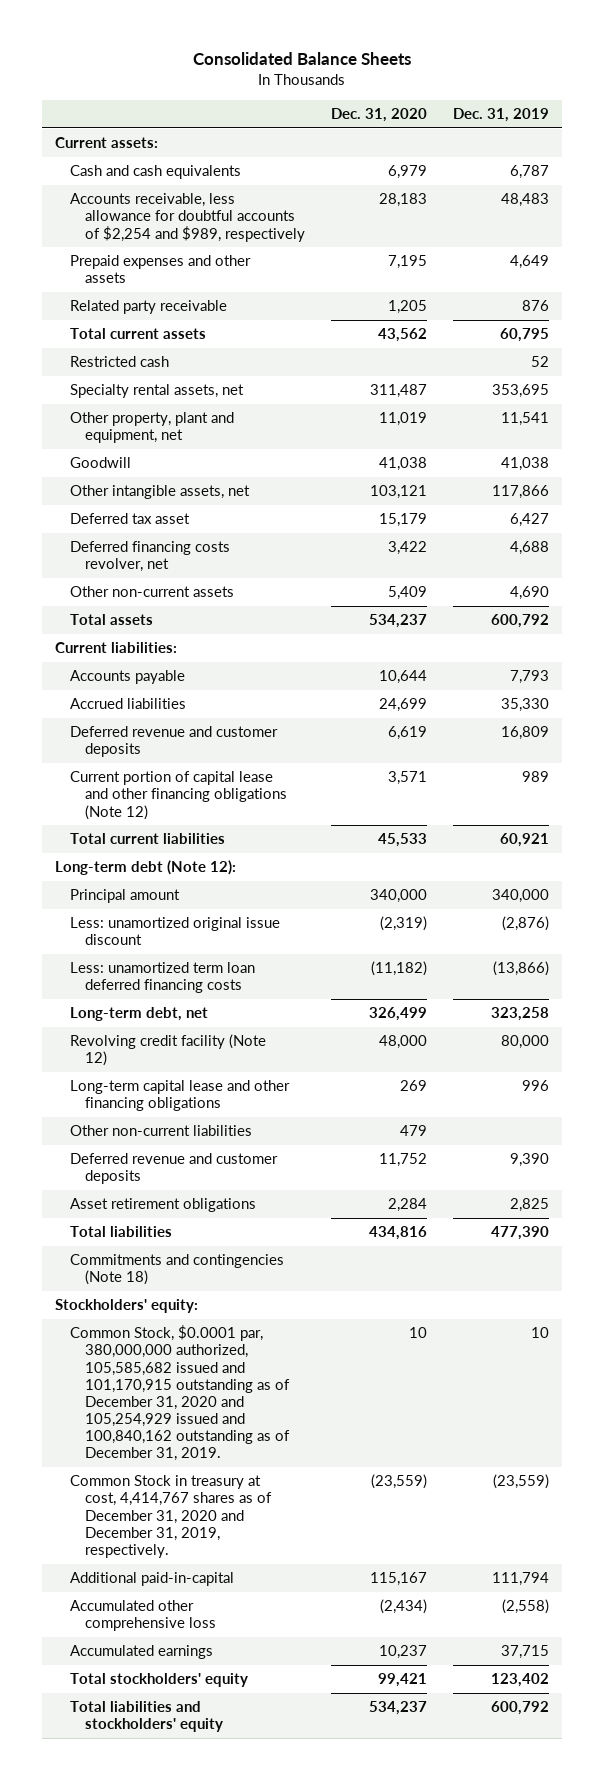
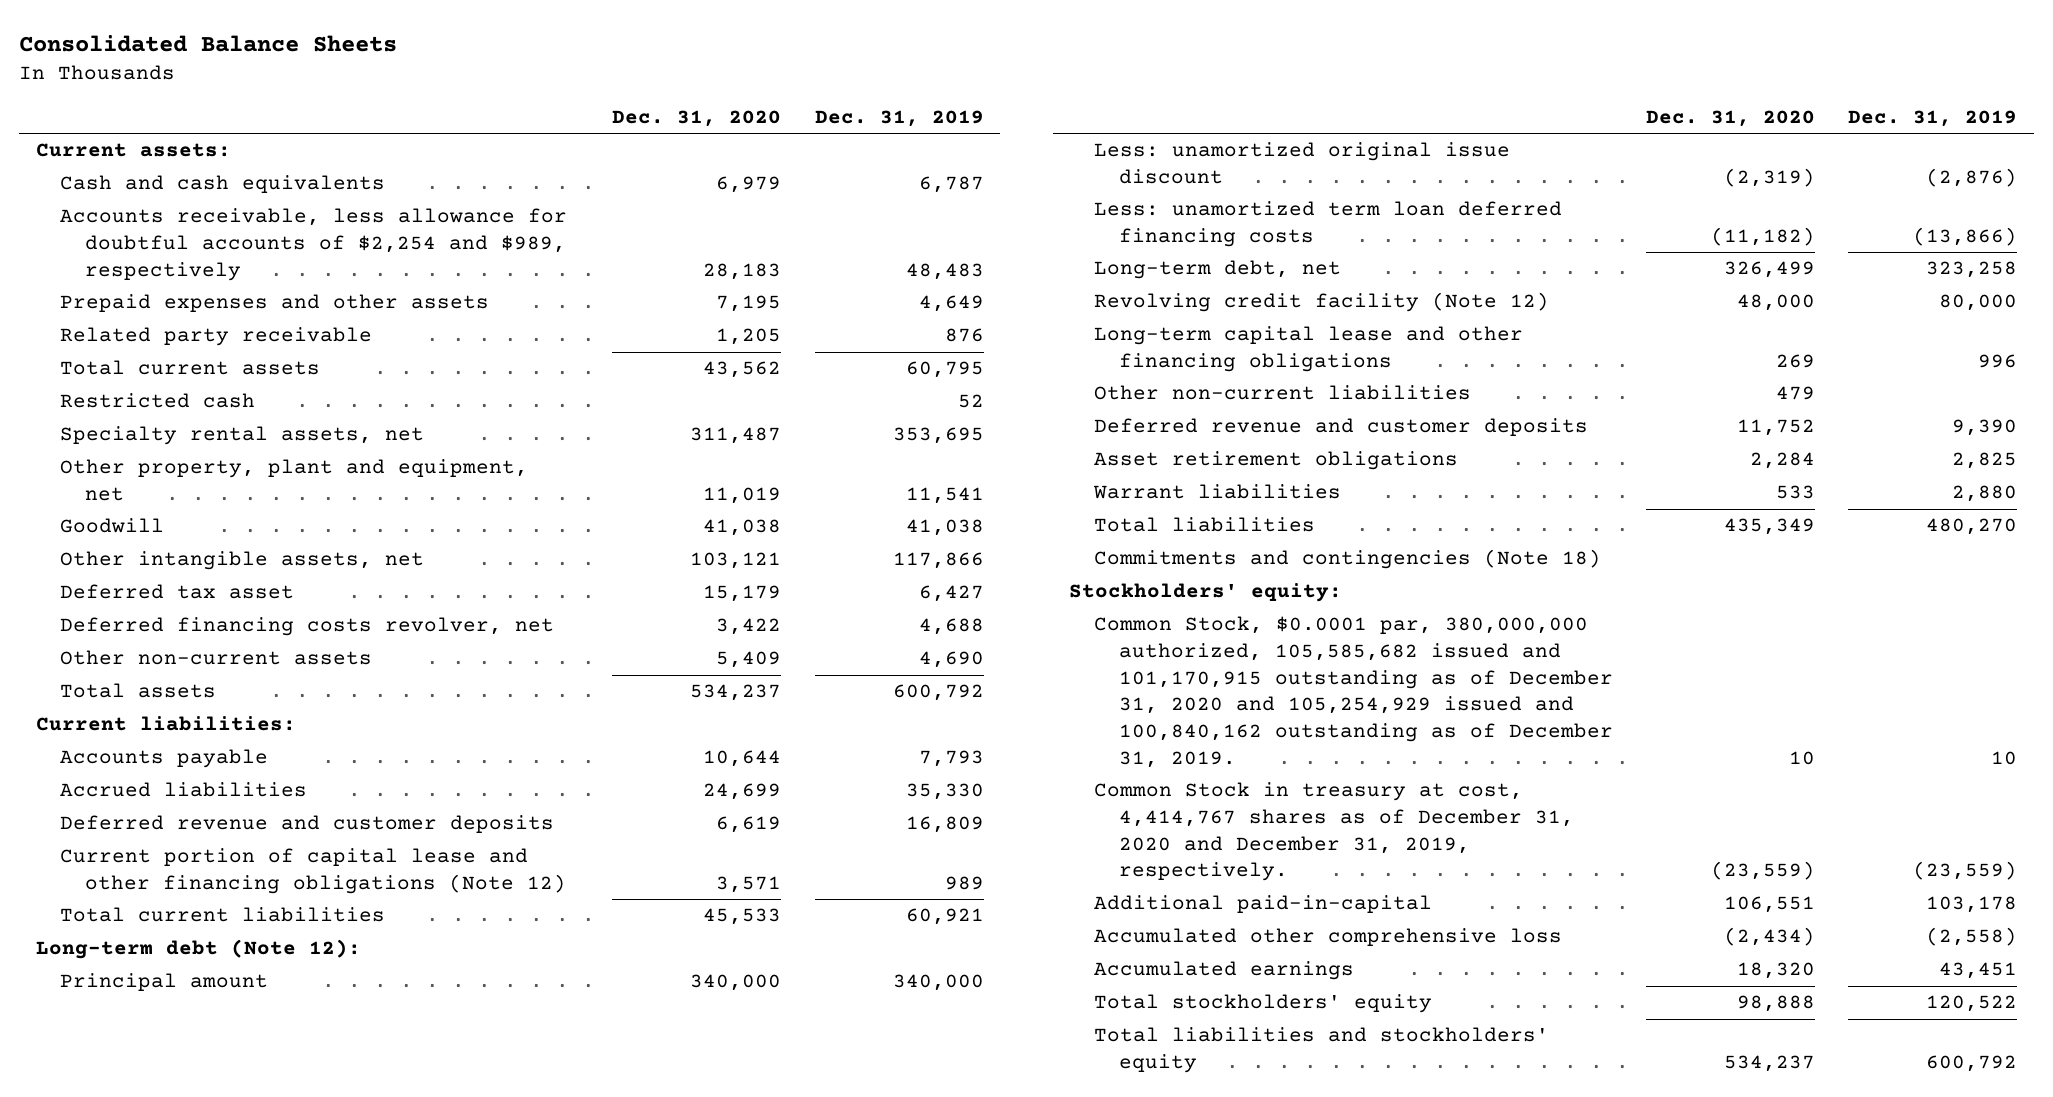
- Total liabilities | 434,816 | 477,390
+ Warrant liabilities | 533 | 2,880
+ Total liabilities | 435,349 | 480,270
- Additional paid-in-capital | 115,167 | 111,794
+ Additional paid-in-capital | 106,551 | 103,178
- Accumulated earnings | 10,237 | 37,715
- Total stockholders' equity | 99,421 | 123,402
+ Accumulated earnings | 18,320 | 43,451
+ Total stockholders' equity | 98,888 | 120,522

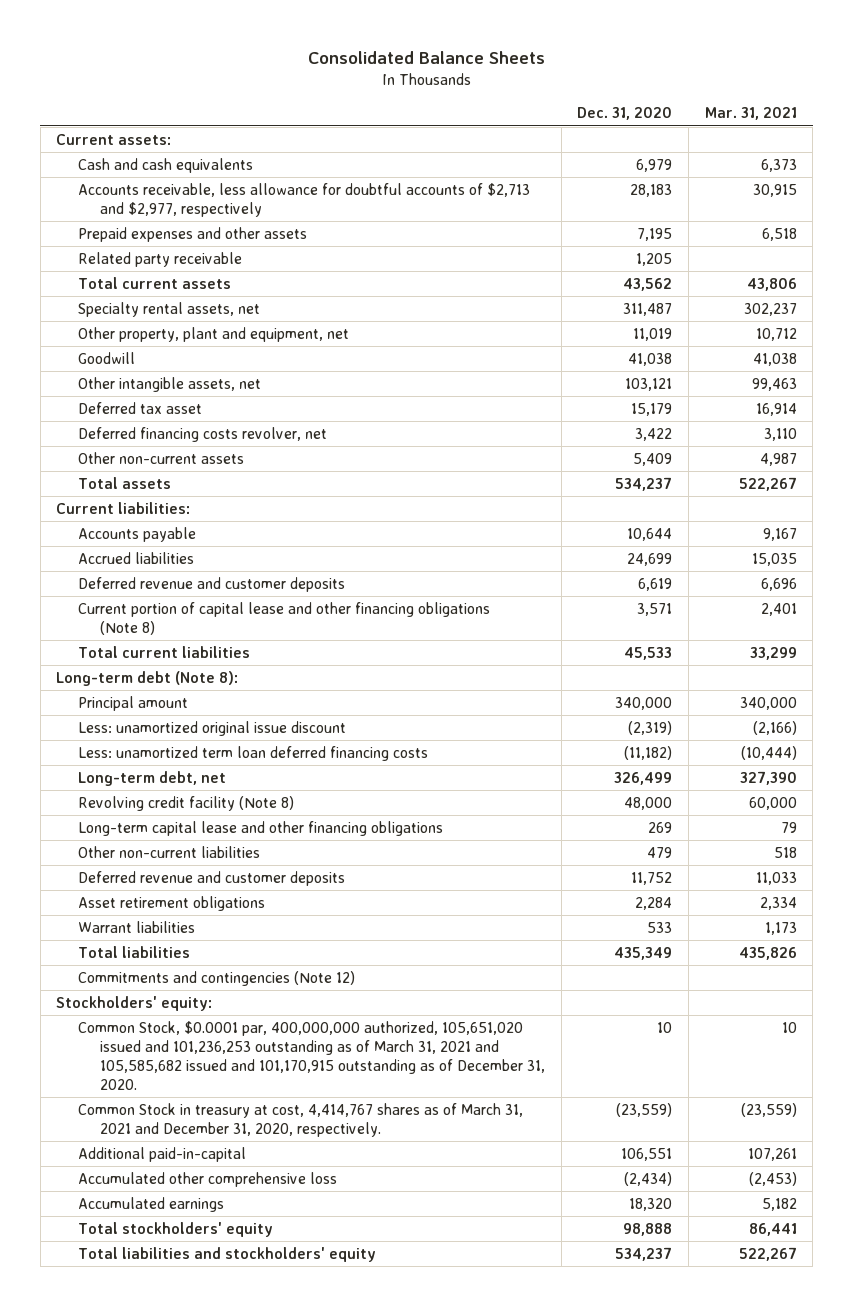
- | Dec. 31, 2020 | Dec. 31, 2019
+ | Dec. 31, 2020 | Mar. 31, 2021
- Accounts receivable, less allowance for doubtful accounts of $2,254 and $989, respectively | 28,183 | 48,483
+ Accounts receivable, less allowance for doubtful accounts of $2,713 and $2,977, respectively | 28,183 | 30,915
- Restricted cash | | 52
- Current portion of capital lease and other financing obligations (Note 12) | 3,571 | 989
+ Current portion of capital lease and other financing obligations (Note 8) | 3,571 | 2,401
- Long-term debt (Note 12):
+ Long-term debt (Note 8):
- Revolving credit facility (Note 12) | 48,000 | 80,000
+ Revolving credit facility (Note 8) | 48,000 | 60,000
- Commitments and contingencies (Note 18)
+ Commitments and contingencies (Note 12)
- Common Stock, $0.0001 par, 380,000,000 authorized, 105,585,682 issued and 101,170,915 outstanding as of December 31, 2020 and 105,254,929 issued and 100,840,162 outstanding as of December 31, 2019. | 10 | 10
- Common Stock in treasury at cost, 4,414,767 shares as of December 31, 2020 and December 31, 2019, respectively. | (23,559) | (23,559)
+ Common Stock, $0.0001 par, 400,000,000 authorized, 105,651,020 issued and 101,236,253 outstanding as of March 31, 2021 and 105,585,682 issued and 101,170,915 outstanding as of December 31, 2020. | 10 | 10
+ Common Stock in treasury at cost, 4,414,767 shares as of March 31, 2021 and December 31, 2020, respectively. | (23,559) | (23,559)

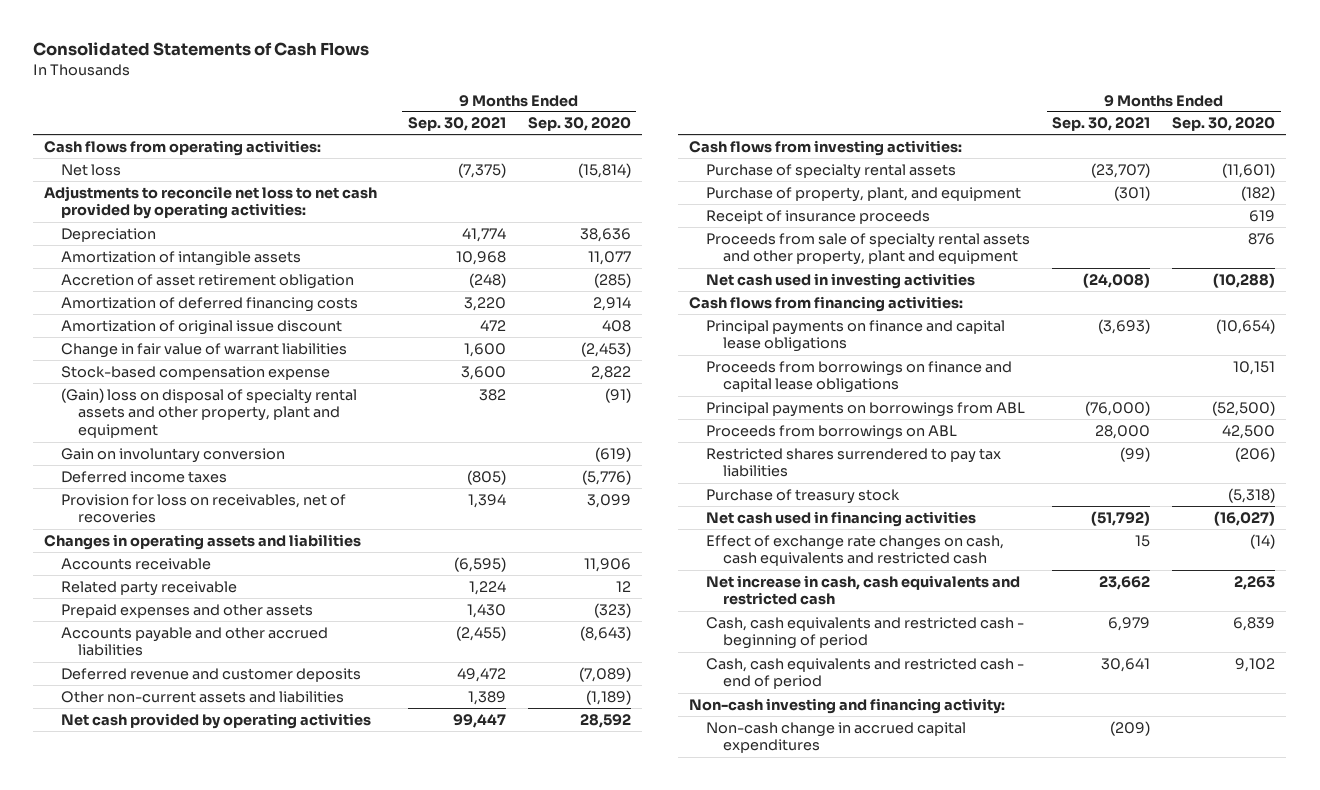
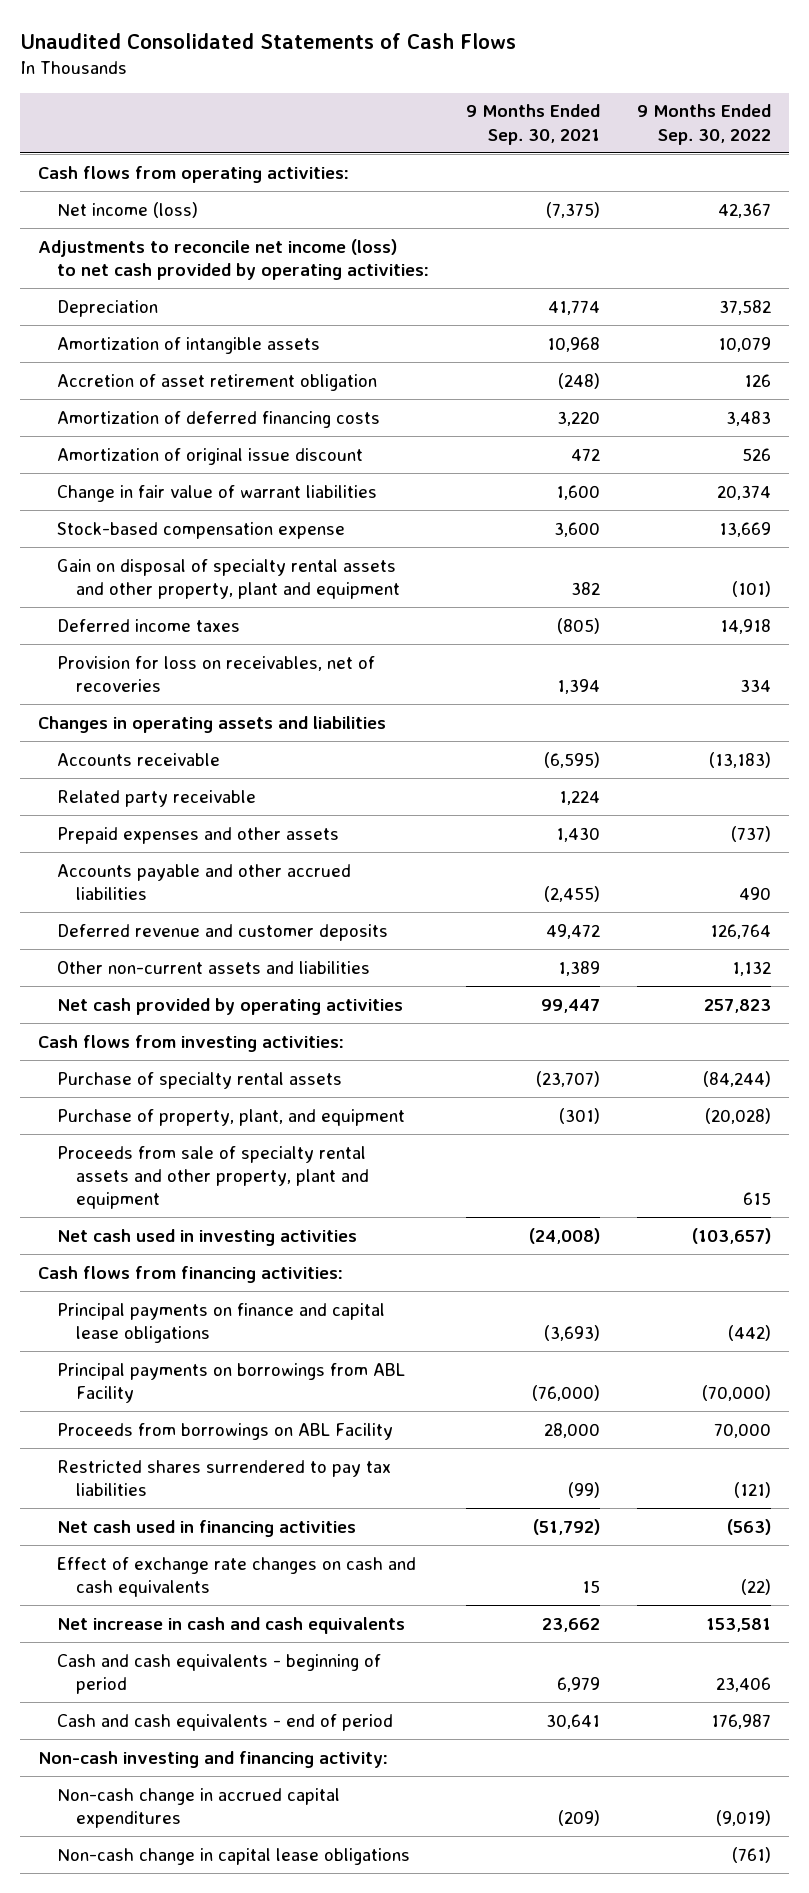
- Consolidated Statements of Cash Flows
+ Unaudited Consolidated Statements of Cash Flows
- | 9 Months Ended Sep. 30, 2021 | 9 Months Ended Sep. 30, 2020
+ | 9 Months Ended Sep. 30, 2021 | 9 Months Ended Sep. 30, 2022
- Net loss | (7,375) | (15,814)
- Adjustments to reconcile net loss to net cash provided by operating activities:
+ Net income (loss) | (7,375) | 42,367
+ Adjustments to reconcile net income (loss) to net cash provided by operating activities:
- (Gain) loss on disposal of specialty rental assets and other property, plant and equipment | 382 | (91)
- Gain on involuntary conversion | | (619)
+ Gain on disposal of specialty rental assets and other property, plant and equipment | 382 | (101)
- Receipt of insurance proceeds | | 619
- Proceeds from borrowings on finance and capital lease obligations | | 10,151
- Principal payments on borrowings from ABL | (76,000) | (52,500)
- Proceeds from borrowings on ABL | 28,000 | 42,500
+ Principal payments on borrowings from ABL Facility | (76,000) | (70,000)
+ Proceeds from borrowings on ABL Facility | 28,000 | 70,000
- Purchase of treasury stock | | (5,318)
- Effect of exchange rate changes on cash, cash equivalents and restricted cash | 15 | (14)
- Net increase in cash, cash equivalents and restricted cash | 23,662 | 2,263
- Cash, cash equivalents and restricted cash - beginning of period | 6,979 | 6,839
- Cash, cash equivalents and restricted cash - end of period | 30,641 | 9,102
+ Effect of exchange rate changes on cash and cash equivalents | 15 | (22)
+ Net increase in cash and cash equivalents | 23,662 | 153,581
+ Cash and cash equivalents - beginning of period | 6,979 | 23,406
+ Cash and cash equivalents - end of period | 30,641 | 176,987
+ Non-cash change in capital lease obligations | | (761)

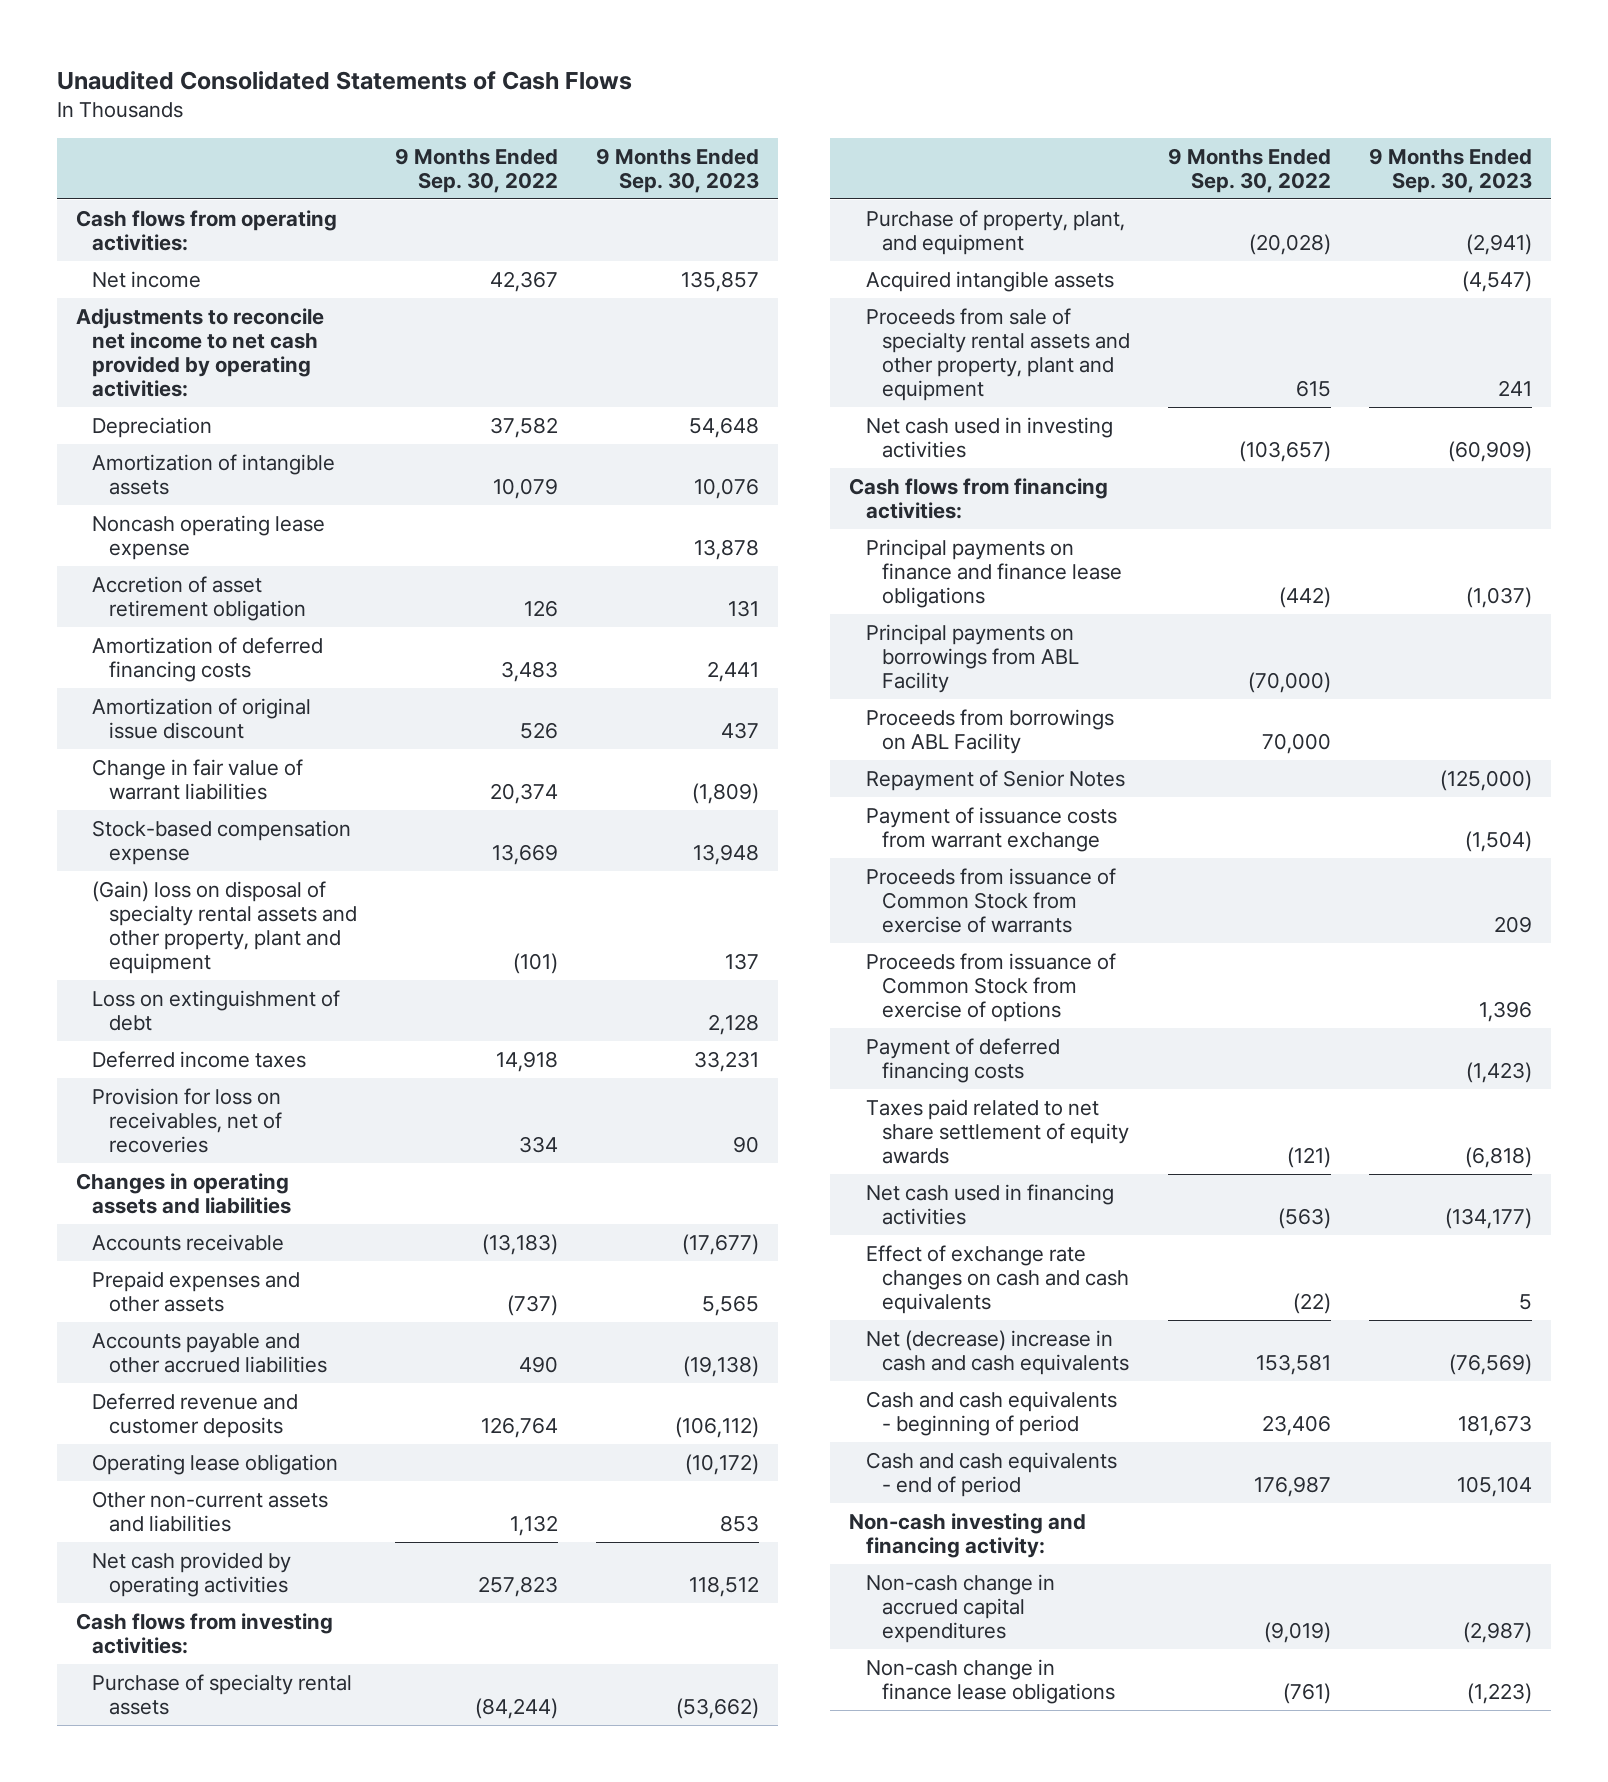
- | 9 Months Ended Sep. 30, 2021 | 9 Months Ended Sep. 30, 2022
+ | 9 Months Ended Sep. 30, 2022 | 9 Months Ended Sep. 30, 2023
- Net income (loss) | (7,375) | 42,367
- Adjustments to reconcile net income (loss) to net cash provided by operating activities:
+ Net income | 42,367 | 135,857
+ Adjustments to reconcile net income to net cash provided by operating activities:
+ Noncash operating lease expense | | 13,878
- Gain on disposal of specialty rental assets and other property, plant and equipment | 382 | (101)
+ (Gain) loss on disposal of specialty rental assets and other property, plant and equipment | (101) | 137
+ Loss on extinguishment of debt | | 2,128
- Related party receivable | 1,224 |
+ Operating lease obligation | | (10,172)
+ Acquired intangible assets | | (4,547)
- Principal payments on finance and capital lease obligations | (3,693) | (442)
+ Principal payments on finance and finance lease obligations | (442) | (1,037)
- Restricted shares surrendered to pay tax liabilities | (99) | (121)
+ Repayment of Senior Notes | | (125,000)
+ Payment of issuance costs from warrant exchange | | (1,504)
+ Proceeds from issuance of Common Stock from exercise of warrants | | 209
+ Proceeds from issuance of Common Stock from exercise of options | | 1,396
+ Payment of deferred financing costs | | (1,423)
+ Taxes paid related to net share settlement of equity awards | (121) | (6,818)
- Net increase in cash and cash equivalents | 23,662 | 153,581
+ Net (decrease) increase in cash and cash equivalents | 153,581 | (76,569)
- Non-cash change in capital lease obligations | | (761)
+ Non-cash change in finance lease obligations | (761) | (1,223)

